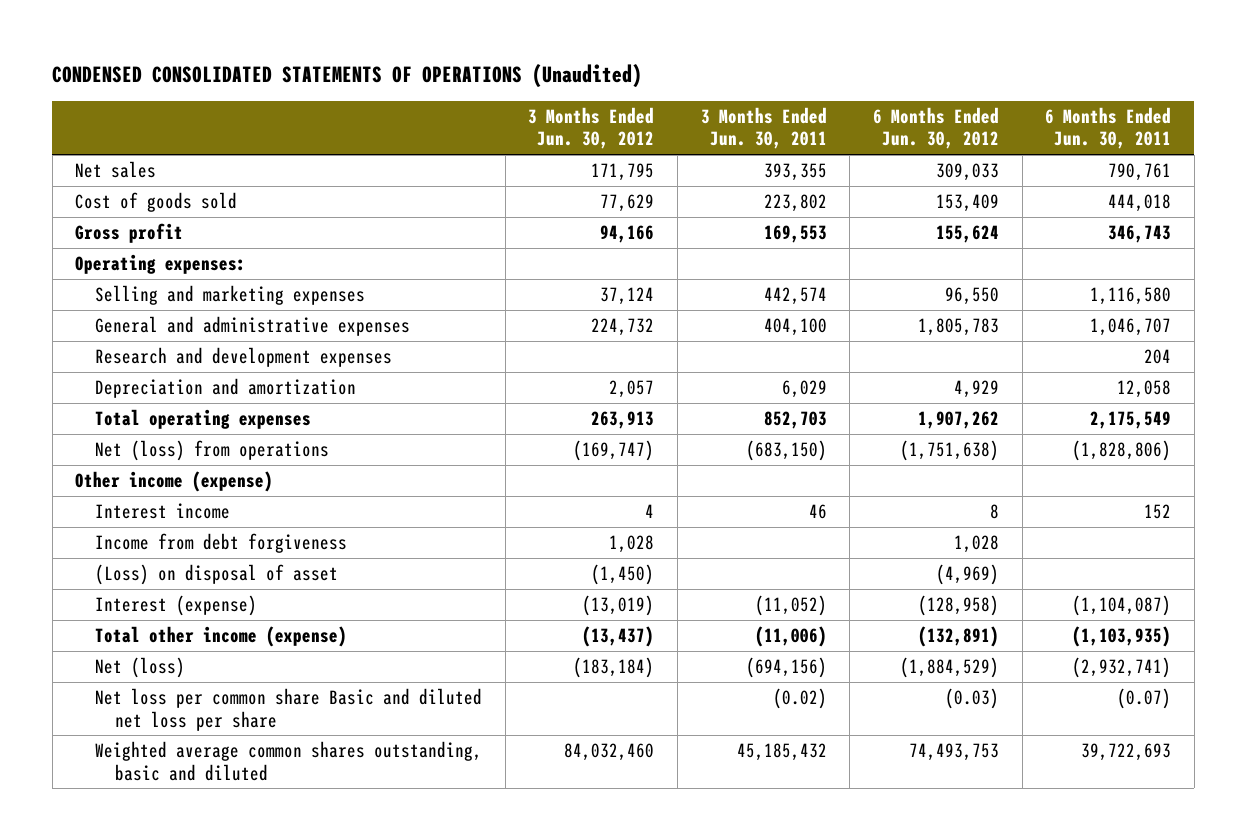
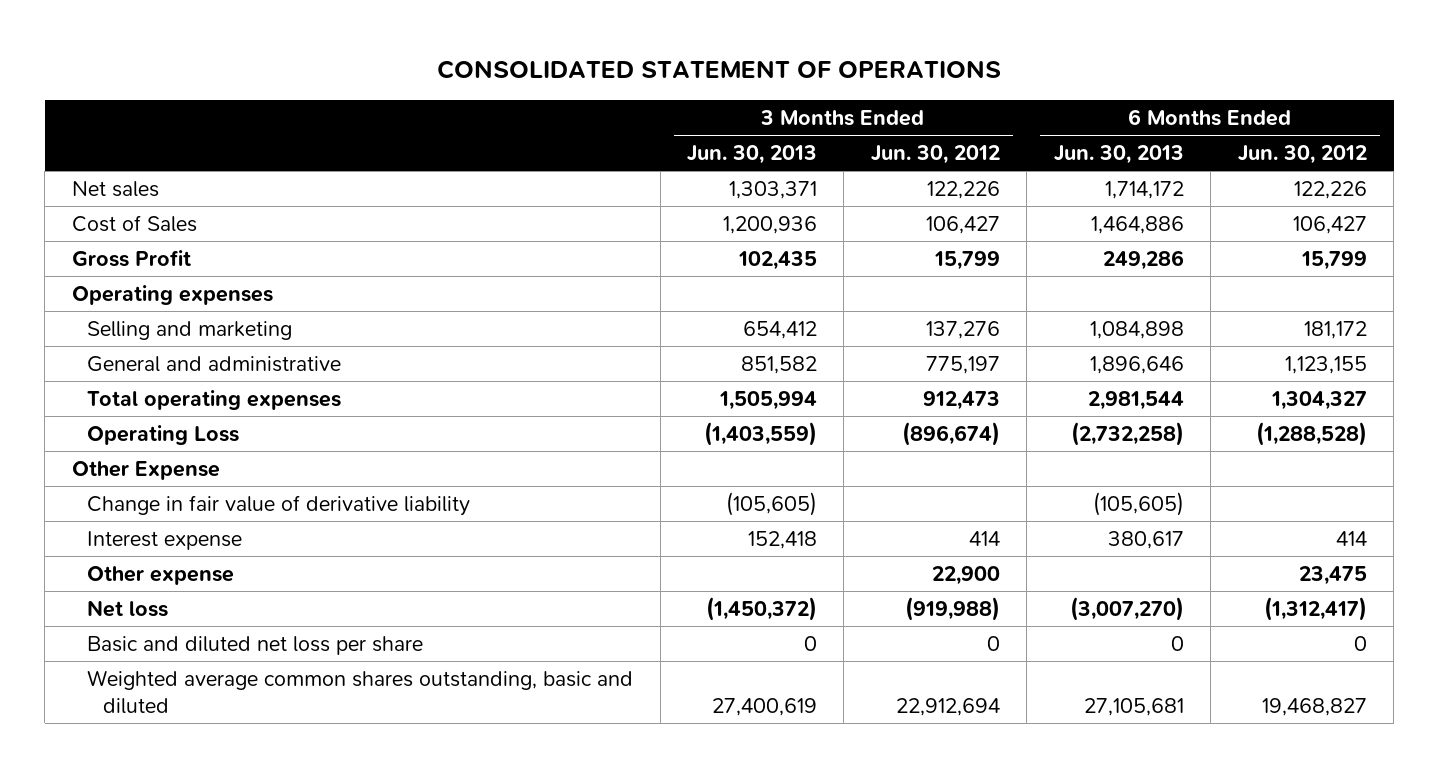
- CONDENSED CONSOLIDATED STATEMENTS OF OPERATIONS (Unaudited)
+ CONSOLIDATED STATEMENT OF OPERATIONS
- | 3 Months Ended Jun. 30, 2012 | 3 Months Ended Jun. 30, 2011 | 6 Months Ended Jun. 30, 2012 | 6 Months Ended Jun. 30, 2011
+ | 3 Months Ended Jun. 30, 2013 | 3 Months Ended Jun. 30, 2012 | 6 Months Ended Jun. 30, 2013 | 6 Months Ended Jun. 30, 2012
- Net sales | 171,795 | 393,355 | 309,033 | 790,761
- Cost of goods sold | 77,629 | 223,802 | 153,409 | 444,018
- Gross profit | 94,166 | 169,553 | 155,624 | 346,743
- Operating expenses:
- Selling and marketing expenses | 37,124 | 442,574 | 96,550 | 1,116,580
- General and administrative expenses | 224,732 | 404,100 | 1,805,783 | 1,046,707
- Research and development expenses | | | | 204
- Depreciation and amortization | 2,057 | 6,029 | 4,929 | 12,058
- Total operating expenses | 263,913 | 852,703 | 1,907,262 | 2,175,549
- Net (loss) from operations | (169,747) | (683,150) | (1,751,638) | (1,828,806)
- Other income (expense)
- Interest income | 4 | 46 | 8 | 152
- Income from debt forgiveness | 1,028 | | 1,028 |
- (Loss) on disposal of asset | (1,450) | | (4,969) |
- Interest (expense) | (13,019) | (11,052) | (128,958) | (1,104,087)
- Total other income (expense) | (13,437) | (11,006) | (132,891) | (1,103,935)
- Net (loss) | (183,184) | (694,156) | (1,884,529) | (2,932,741)
- Net loss per common share Basic and diluted net loss per share | | (0.02) | (0.03) | (0.07)
- Weighted average common shares outstanding, basic and diluted | 84,032,460 | 45,185,432 | 74,493,753 | 39,722,693
+ Net sales | 1,303,371 | 122,226 | 1,714,172 | 122,226
+ Cost of Sales | 1,200,936 | 106,427 | 1,464,886 | 106,427
+ Gross Profit | 102,435 | 15,799 | 249,286 | 15,799
+ Operating expenses
+ Selling and marketing | 654,412 | 137,276 | 1,084,898 | 181,172
+ General and administrative | 851,582 | 775,197 | 1,896,646 | 1,123,155
+ Total operating expenses | 1,505,994 | 912,473 | 2,981,544 | 1,304,327
+ Operating Loss | (1,403,559) | (896,674) | (2,732,258) | (1,288,528)
+ Other Expense
+ Change in fair value of derivative liability | (105,605) | | (105,605) |
+ Interest expense | 152,418 | 414 | 380,617 | 414
+ Other expense | | 22,900 | | 23,475
+ Net loss | (1,450,372) | (919,988) | (3,007,270) | (1,312,417)
+ Basic and diluted net loss per share | 0 | 0 | 0 | 0
+ Weighted average common shares outstanding, basic and diluted | 27,400,619 | 22,912,694 | 27,105,681 | 19,468,827

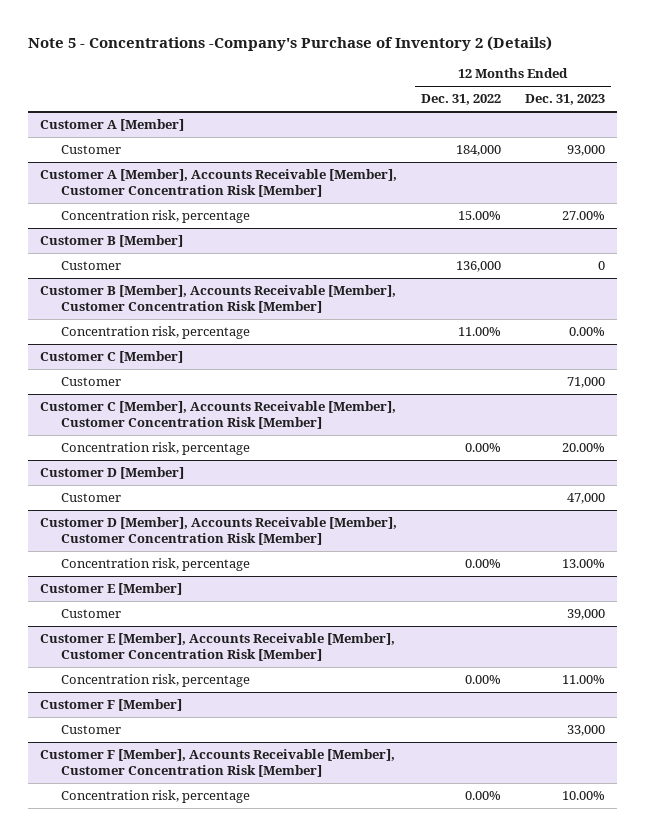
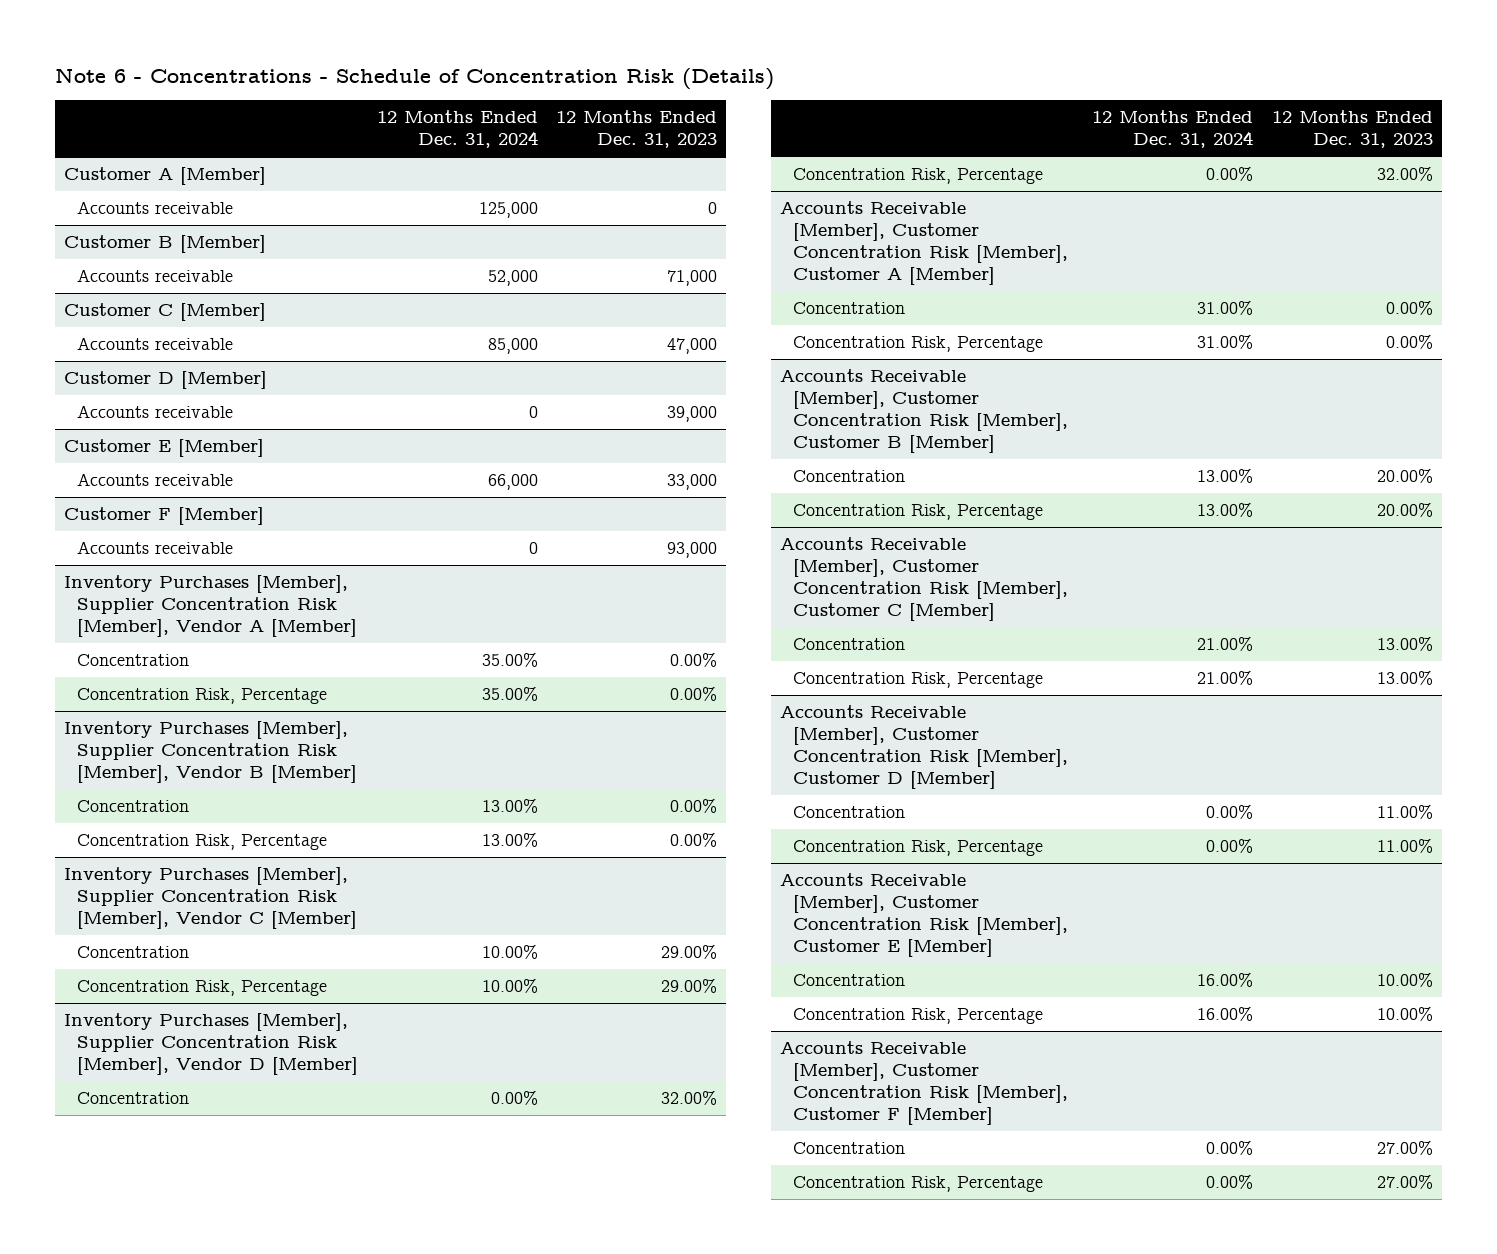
- Note 5 - Concentrations -Company's Purchase of Inventory 2 (Details)
+ Note 6 - Concentrations - Schedule of Concentration Risk (Details)
- | 12 Months Ended Dec. 31, 2022 | 12 Months Ended Dec. 31, 2023
+ | 12 Months Ended Dec. 31, 2024 | 12 Months Ended Dec. 31, 2023
@ Customer A [Member]
- Customer | 184,000 | 93,000
- Customer A [Member], Accounts Receivable [Member], Customer Concentration Risk [Member]
- Concentration risk, percentage | 15.00% | 27.00%
@ Customer A [Member]
+ Accounts receivable | 125,000 | 0
@ Customer B [Member]
- Customer | 136,000 | 0
- Customer B [Member], Accounts Receivable [Member], Customer Concentration Risk [Member]
- Concentration risk, percentage | 11.00% | 0.00%
@ Customer B [Member]
+ Accounts receivable | 52,000 | 71,000
@ Customer C [Member]
- Customer | | 71,000
- Customer C [Member], Accounts Receivable [Member], Customer Concentration Risk [Member]
- Concentration risk, percentage | 0.00% | 20.00%
@ Customer C [Member]
+ Accounts receivable | 85,000 | 47,000
@ Customer D [Member]
- Customer | | 47,000
- Customer D [Member], Accounts Receivable [Member], Customer Concentration Risk [Member]
- Concentration risk, percentage | 0.00% | 13.00%
@ Customer D [Member]
+ Accounts receivable | 0 | 39,000
@ Customer E [Member]
- Customer | | 39,000
- Customer E [Member], Accounts Receivable [Member], Customer Concentration Risk [Member]
- Concentration risk, percentage | 0.00% | 11.00%
@ Customer E [Member]
+ Accounts receivable | 66,000 | 33,000
@ Customer F [Member]
- Customer | | 33,000
- Customer F [Member], Accounts Receivable [Member], Customer Concentration Risk [Member]
- Concentration risk, percentage | 0.00% | 10.00%
@ Customer F [Member]
+ Accounts receivable | 0 | 93,000
+ Inventory Purchases [Member], Supplier Concentration Risk [Member], Vendor A [Member]
+ Concentration | 35.00% | 0.00%
+ Concentration Risk, Percentage | 35.00% | 0.00%
+ Inventory Purchases [Member], Supplier Concentration Risk [Member], Vendor B [Member]
+ Concentration | 13.00% | 0.00%
+ Concentration Risk, Percentage | 13.00% | 0.00%
+ Inventory Purchases [Member], Supplier Concentration Risk [Member], Vendor C [Member]
+ Concentration | 10.00% | 29.00%
+ Concentration Risk, Percentage | 10.00% | 29.00%
+ Inventory Purchases [Member], Supplier Concentration Risk [Member], Vendor D [Member]
+ Concentration | 0.00% | 32.00%
+ Concentration Risk, Percentage | 0.00% | 32.00%
+ Accounts Receivable [Member], Customer Concentration Risk [Member], Customer A [Member]
+ Concentration | 31.00% | 0.00%
+ Concentration Risk, Percentage | 31.00% | 0.00%
+ Accounts Receivable [Member], Customer Concentration Risk [Member], Customer B [Member]
+ Concentration | 13.00% | 20.00%
+ Concentration Risk, Percentage | 13.00% | 20.00%
+ Accounts Receivable [Member], Customer Concentration Risk [Member], Customer C [Member]
+ Concentration | 21.00% | 13.00%
+ Concentration Risk, Percentage | 21.00% | 13.00%
+ Accounts Receivable [Member], Customer Concentration Risk [Member], Customer D [Member]
+ Concentration | 0.00% | 11.00%
+ Concentration Risk, Percentage | 0.00% | 11.00%
+ Accounts Receivable [Member], Customer Concentration Risk [Member], Customer E [Member]
+ Concentration | 16.00% | 10.00%
+ Concentration Risk, Percentage | 16.00% | 10.00%
+ Accounts Receivable [Member], Customer Concentration Risk [Member], Customer F [Member]
+ Concentration | 0.00% | 27.00%
+ Concentration Risk, Percentage | 0.00% | 27.00%

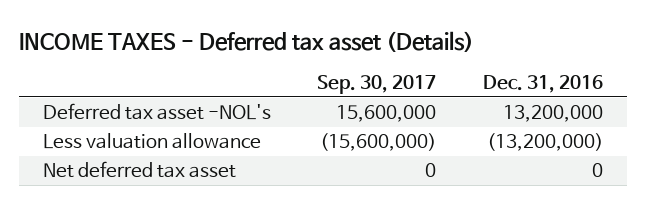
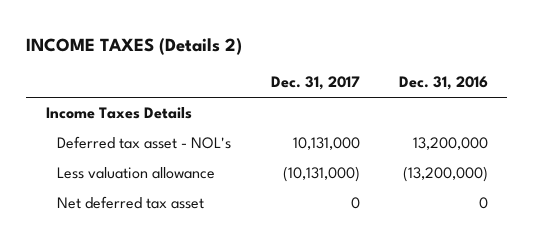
- INCOME TAXES - Deferred tax asset (Details)
+ INCOME TAXES (Details 2)
- | Sep. 30, 2017 | Dec. 31, 2016
+ | Dec. 31, 2017 | Dec. 31, 2016
- Deferred tax asset -NOL's | 15,600,000 | 13,200,000
+ Income Taxes Details
+ Deferred tax asset - NOL's | 10,131,000 | 13,200,000

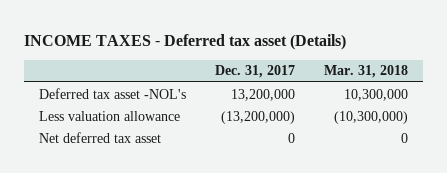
- INCOME TAXES (Details 2)
+ INCOME TAXES - Deferred tax asset (Details)
- | Dec. 31, 2017 | Dec. 31, 2016
+ | Dec. 31, 2017 | Mar. 31, 2018
- Income Taxes Details
- Deferred tax asset - NOL's | 10,131,000 | 13,200,000
- Less valuation allowance | (10,131,000) | (13,200,000)
+ Deferred tax asset -NOL's | 13,200,000 | 10,300,000
+ Less valuation allowance | (13,200,000) | (10,300,000)

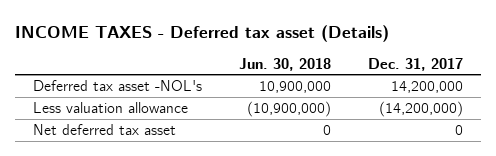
- | Dec. 31, 2017 | Mar. 31, 2018
+ | Jun. 30, 2018 | Dec. 31, 2017
- Deferred tax asset -NOL's | 13,200,000 | 10,300,000
- Less valuation allowance | (13,200,000) | (10,300,000)
+ Deferred tax asset -NOL's | 10,900,000 | 14,200,000
+ Less valuation allowance | (10,900,000) | (14,200,000)

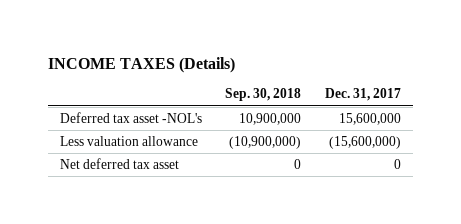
- INCOME TAXES - Deferred tax asset (Details)
+ INCOME TAXES (Details)
- | Jun. 30, 2018 | Dec. 31, 2017
+ | Sep. 30, 2018 | Dec. 31, 2017
- Deferred tax asset -NOL's | 10,900,000 | 14,200,000
- Less valuation allowance | (10,900,000) | (14,200,000)
+ Deferred tax asset -NOL's | 10,900,000 | 15,600,000
+ Less valuation allowance | (10,900,000) | (15,600,000)

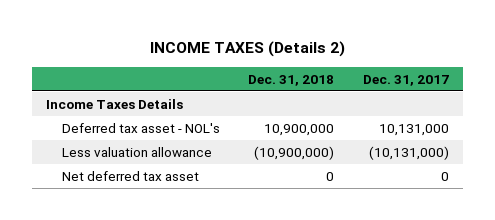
- INCOME TAXES (Details)
+ INCOME TAXES (Details 2)
- | Sep. 30, 2018 | Dec. 31, 2017
+ | Dec. 31, 2018 | Dec. 31, 2017
- Deferred tax asset -NOL's | 10,900,000 | 15,600,000
- Less valuation allowance | (10,900,000) | (15,600,000)
+ Income Taxes Details
+ Deferred tax asset - NOL's | 10,900,000 | 10,131,000
+ Less valuation allowance | (10,900,000) | (10,131,000)

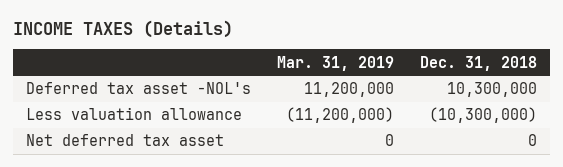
- INCOME TAXES (Details 2)
+ INCOME TAXES (Details)
- | Dec. 31, 2018 | Dec. 31, 2017
+ | Mar. 31, 2019 | Dec. 31, 2018
- Income Taxes Details
- Deferred tax asset - NOL's | 10,900,000 | 10,131,000
- Less valuation allowance | (10,900,000) | (10,131,000)
+ Deferred tax asset -NOL's | 11,200,000 | 10,300,000
+ Less valuation allowance | (11,200,000) | (10,300,000)

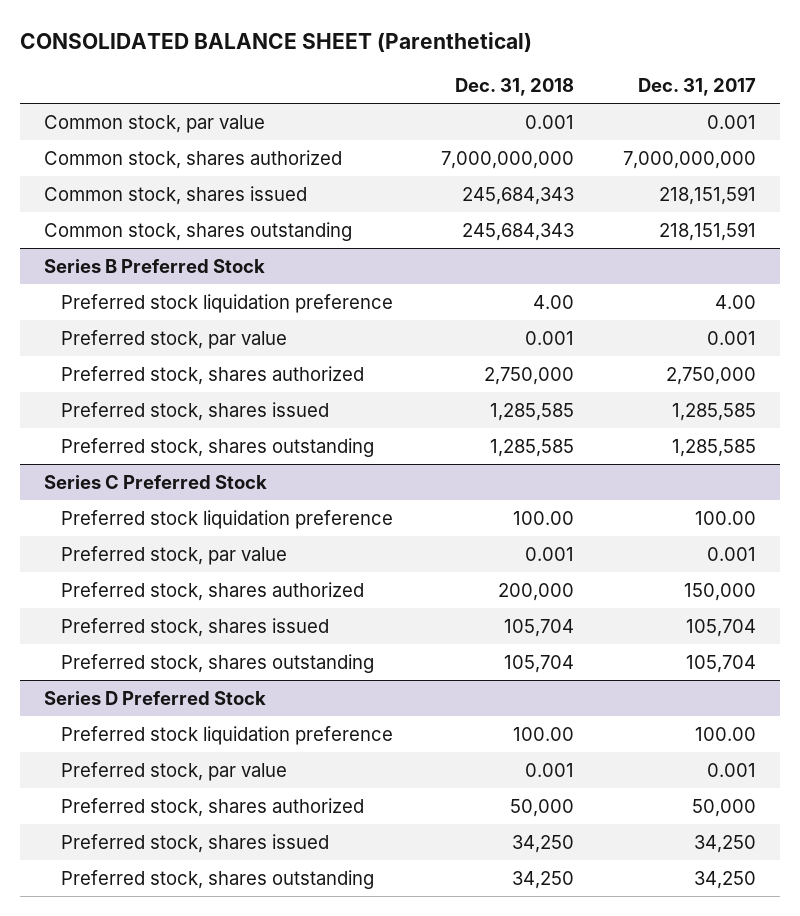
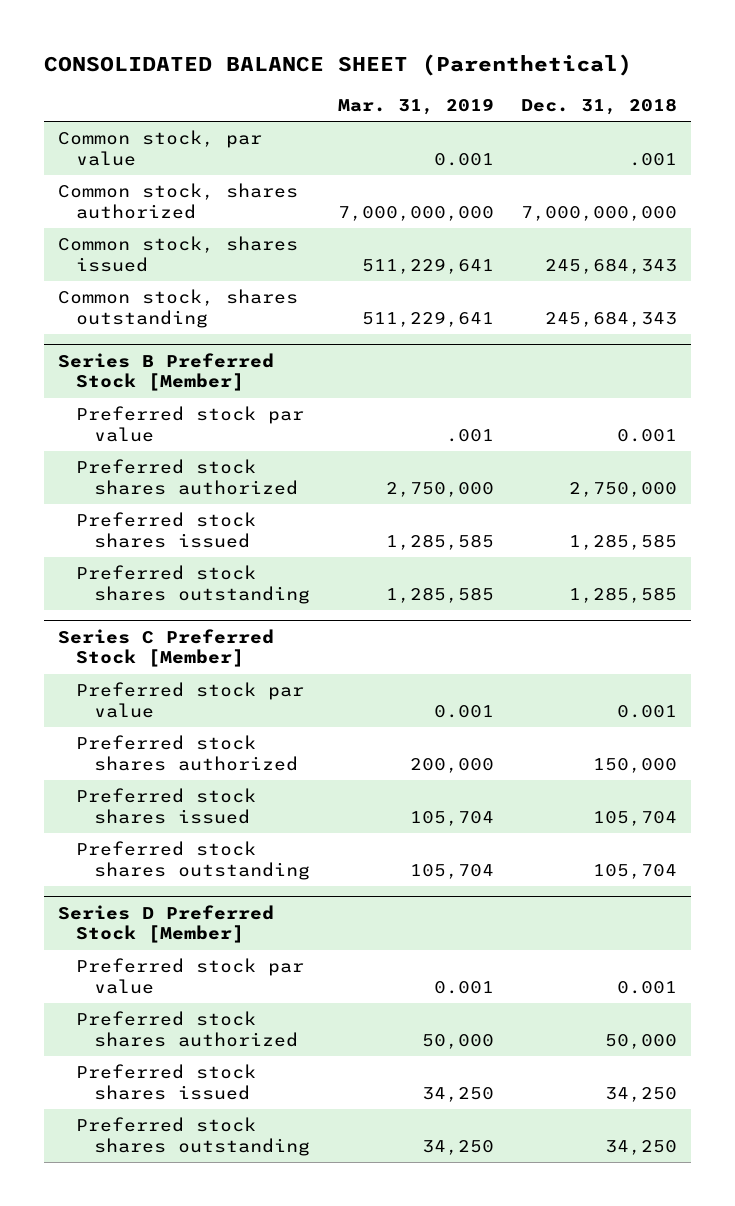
- | Dec. 31, 2018 | Dec. 31, 2017
+ | Mar. 31, 2019 | Dec. 31, 2018
- Common stock, par value | 0.001 | 0.001
+ Common stock, par value | 0.001 | .001
- Series B Preferred Stock
- Preferred stock liquidation preference | 4.00 | 4.00
- Preferred stock, par value | 0.001 | 0.001
- Preferred stock, shares authorized | 2,750,000 | 2,750,000
- Preferred stock, shares issued | 1,285,585 | 1,285,585
- Preferred stock, shares outstanding | 1,285,585 | 1,285,585
- Series C Preferred Stock
- Preferred stock liquidation preference | 100.00 | 100.00
- Preferred stock, par value | 0.001 | 0.001
- Preferred stock, shares authorized | 200,000 | 150,000
- Preferred stock, shares issued | 105,704 | 105,704
- Preferred stock, shares outstanding | 105,704 | 105,704
- Series D Preferred Stock
- Preferred stock liquidation preference | 100.00 | 100.00
- Preferred stock, par value | 0.001 | 0.001
- Preferred stock, shares authorized | 50,000 | 50,000
- Preferred stock, shares issued | 34,250 | 34,250
- Preferred stock, shares outstanding | 34,250 | 34,250
+ Series B Preferred Stock [Member]
+ Preferred stock par value | .001 | 0.001
+ Preferred stock shares authorized | 2,750,000 | 2,750,000
+ Preferred stock shares issued | 1,285,585 | 1,285,585
+ Preferred stock shares outstanding | 1,285,585 | 1,285,585
+ Series C Preferred Stock [Member]
+ Preferred stock par value | 0.001 | 0.001
+ Preferred stock shares authorized | 200,000 | 150,000
+ Preferred stock shares issued | 105,704 | 105,704
+ Preferred stock shares outstanding | 105,704 | 105,704
+ Series D Preferred Stock [Member]
+ Preferred stock par value | 0.001 | 0.001
+ Preferred stock shares authorized | 50,000 | 50,000
+ Preferred stock shares issued | 34,250 | 34,250
+ Preferred stock shares outstanding | 34,250 | 34,250

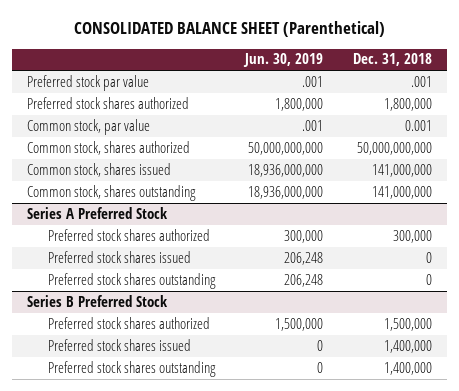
- | Mar. 31, 2019 | Dec. 31, 2018
+ | Jun. 30, 2019 | Dec. 31, 2018
- Common stock, par value | 0.001 | .001
- Common stock, shares authorized | 7,000,000,000 | 7,000,000,000
- Common stock, shares issued | 511,229,641 | 245,684,343
- Common stock, shares outstanding | 511,229,641 | 245,684,343
- Series B Preferred Stock [Member]
- Preferred stock par value | .001 | 0.001
- Preferred stock shares authorized | 2,750,000 | 2,750,000
- Preferred stock shares issued | 1,285,585 | 1,285,585
- Preferred stock shares outstanding | 1,285,585 | 1,285,585
- Series C Preferred Stock [Member]
- Preferred stock par value | 0.001 | 0.001
- Preferred stock shares authorized | 200,000 | 150,000
- Preferred stock shares issued | 105,704 | 105,704
- Preferred stock shares outstanding | 105,704 | 105,704
- Series D Preferred Stock [Member]
- Preferred stock par value | 0.001 | 0.001
- Preferred stock shares authorized | 50,000 | 50,000
- Preferred stock shares issued | 34,250 | 34,250
- Preferred stock shares outstanding | 34,250 | 34,250
+ Preferred stock par value | .001 | .001
+ Preferred stock shares authorized | 1,800,000 | 1,800,000
+ Common stock, par value | .001 | 0.001
+ Common stock, shares authorized | 50,000,000,000 | 50,000,000,000
+ Common stock, shares issued | 18,936,000,000 | 141,000,000
+ Common stock, shares outstanding | 18,936,000,000 | 141,000,000
+ Series A Preferred Stock
+ Preferred stock shares authorized | 300,000 | 300,000
+ Preferred stock shares issued | 206,248 | 0
+ Preferred stock shares outstanding | 206,248 | 0
+ Series B Preferred Stock
+ Preferred stock shares authorized | 1,500,000 | 1,500,000
+ Preferred stock shares issued | 0 | 1,400,000
+ Preferred stock shares outstanding | 0 | 1,400,000

